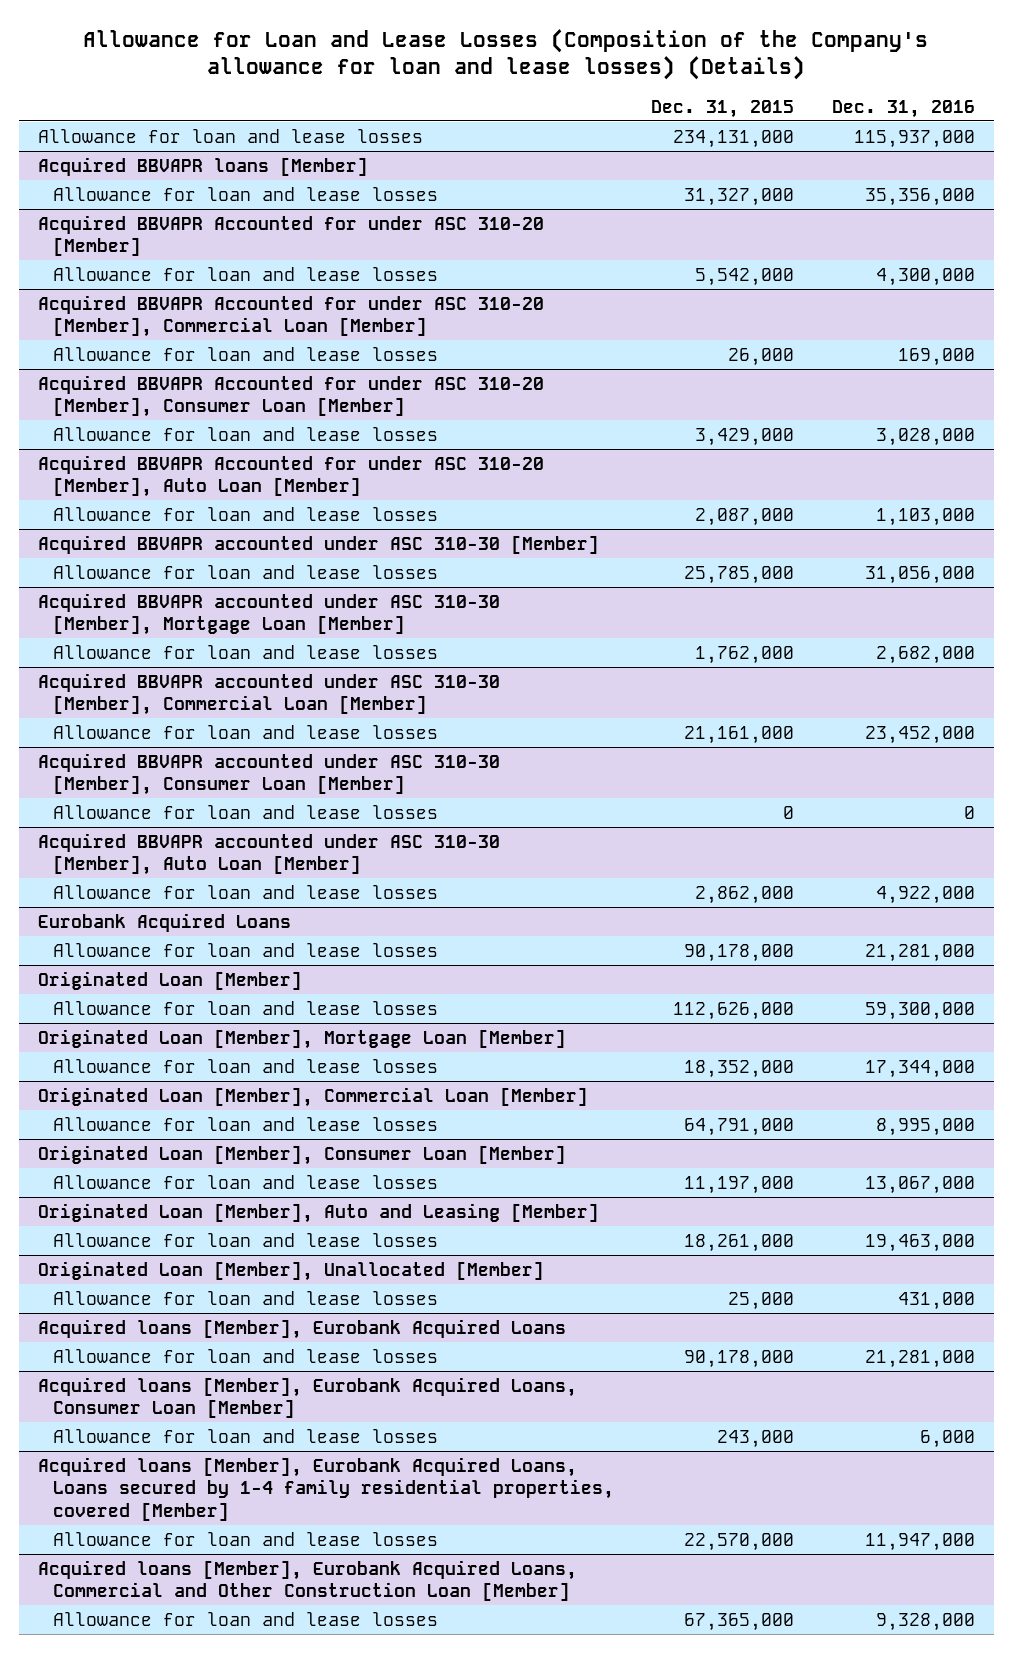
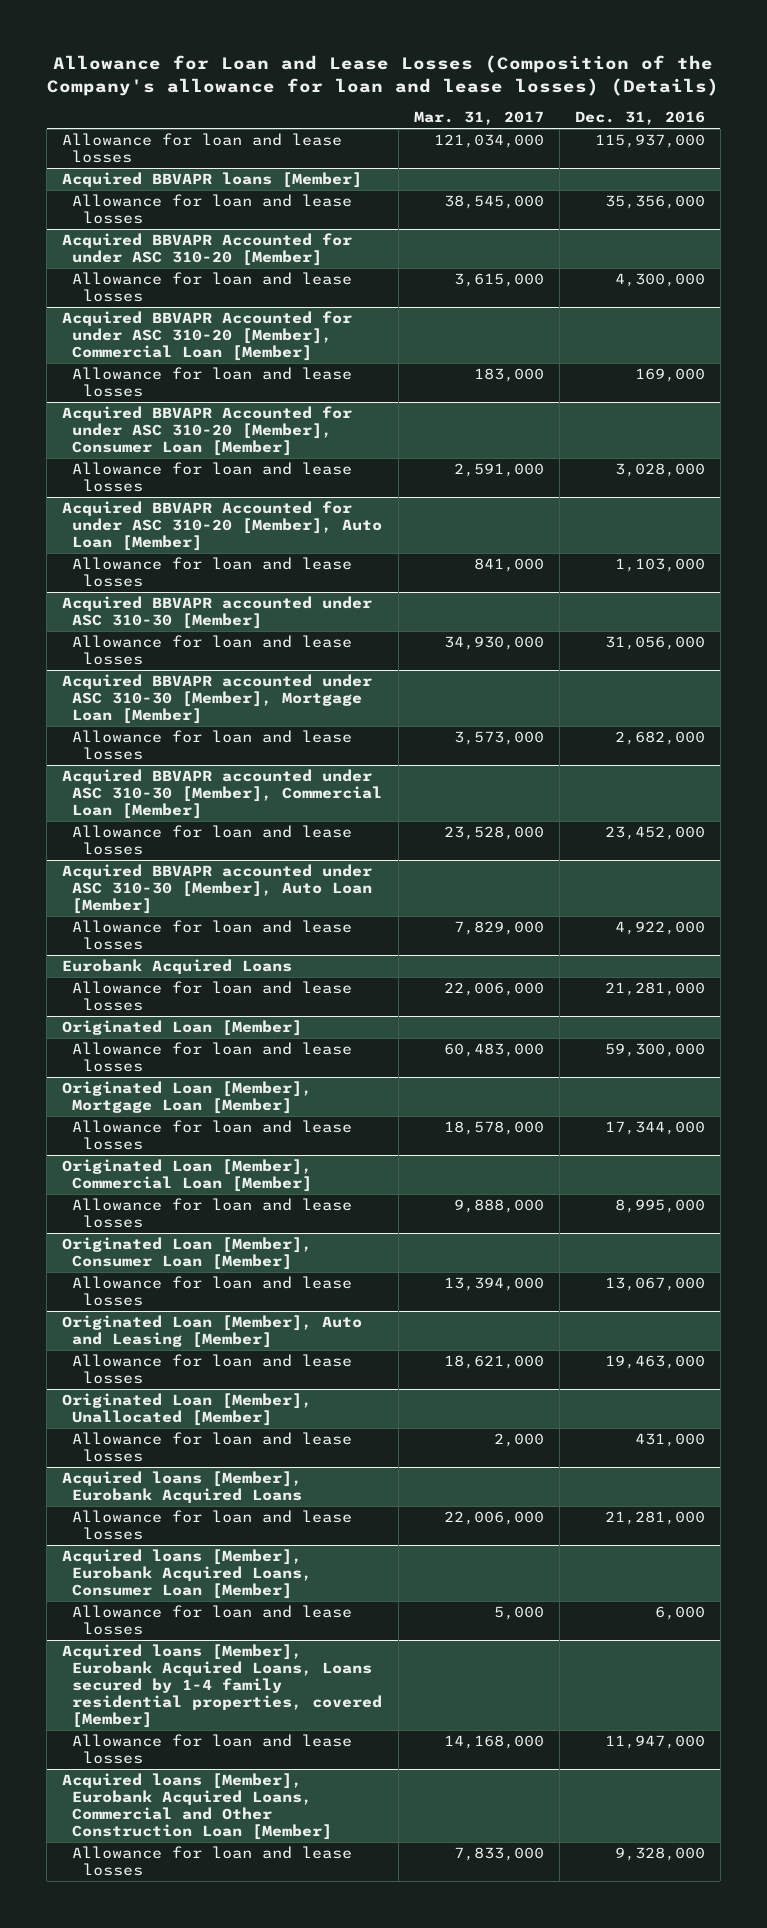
- | Dec. 31, 2015 | Dec. 31, 2016
+ | Mar. 31, 2017 | Dec. 31, 2016
- Acquired BBVAPR accounted under ASC 310-30 [Member], Consumer Loan [Member]
- Allowance for loan and lease losses | 0 | 0

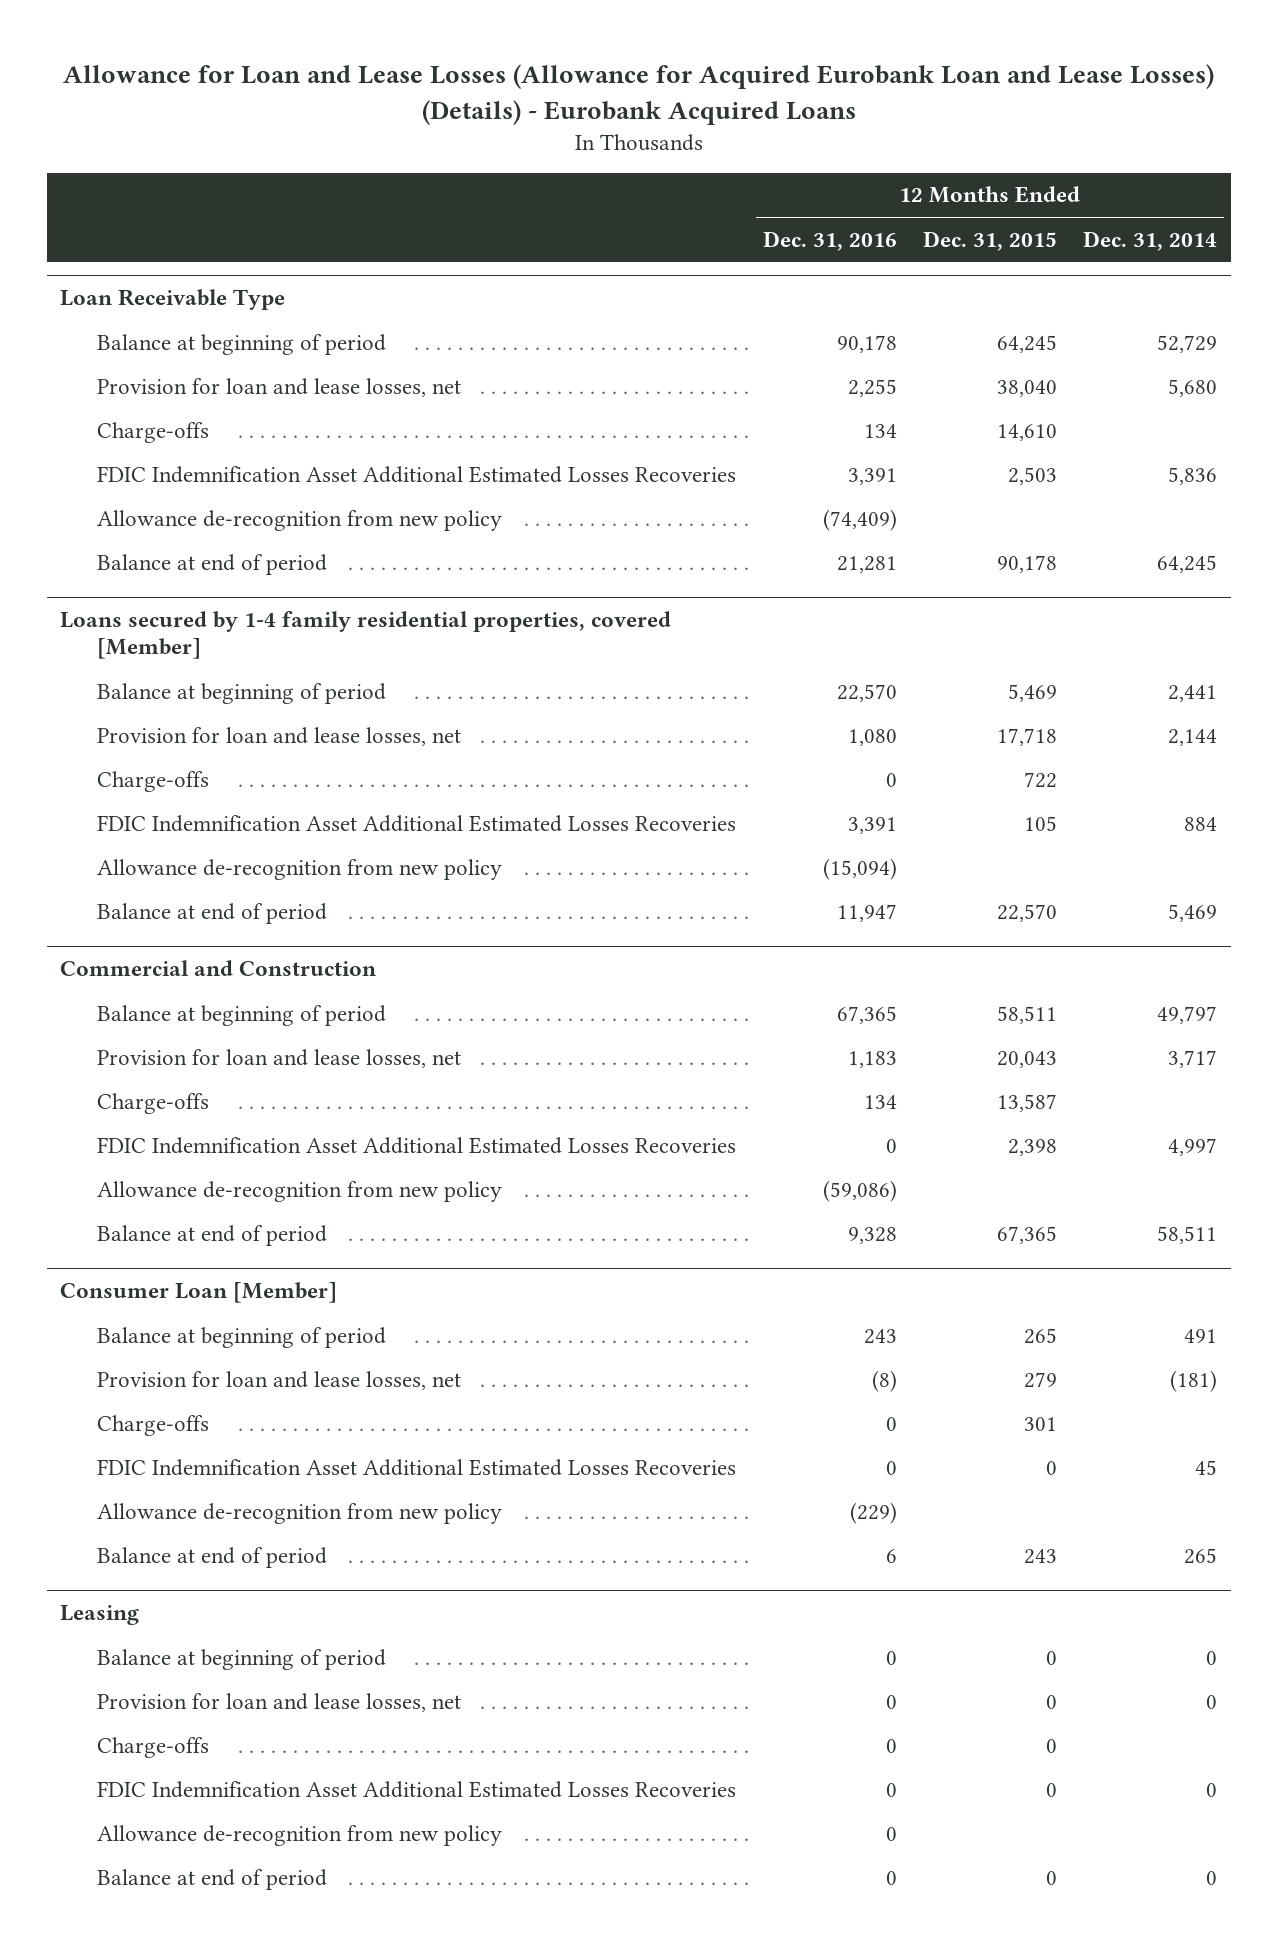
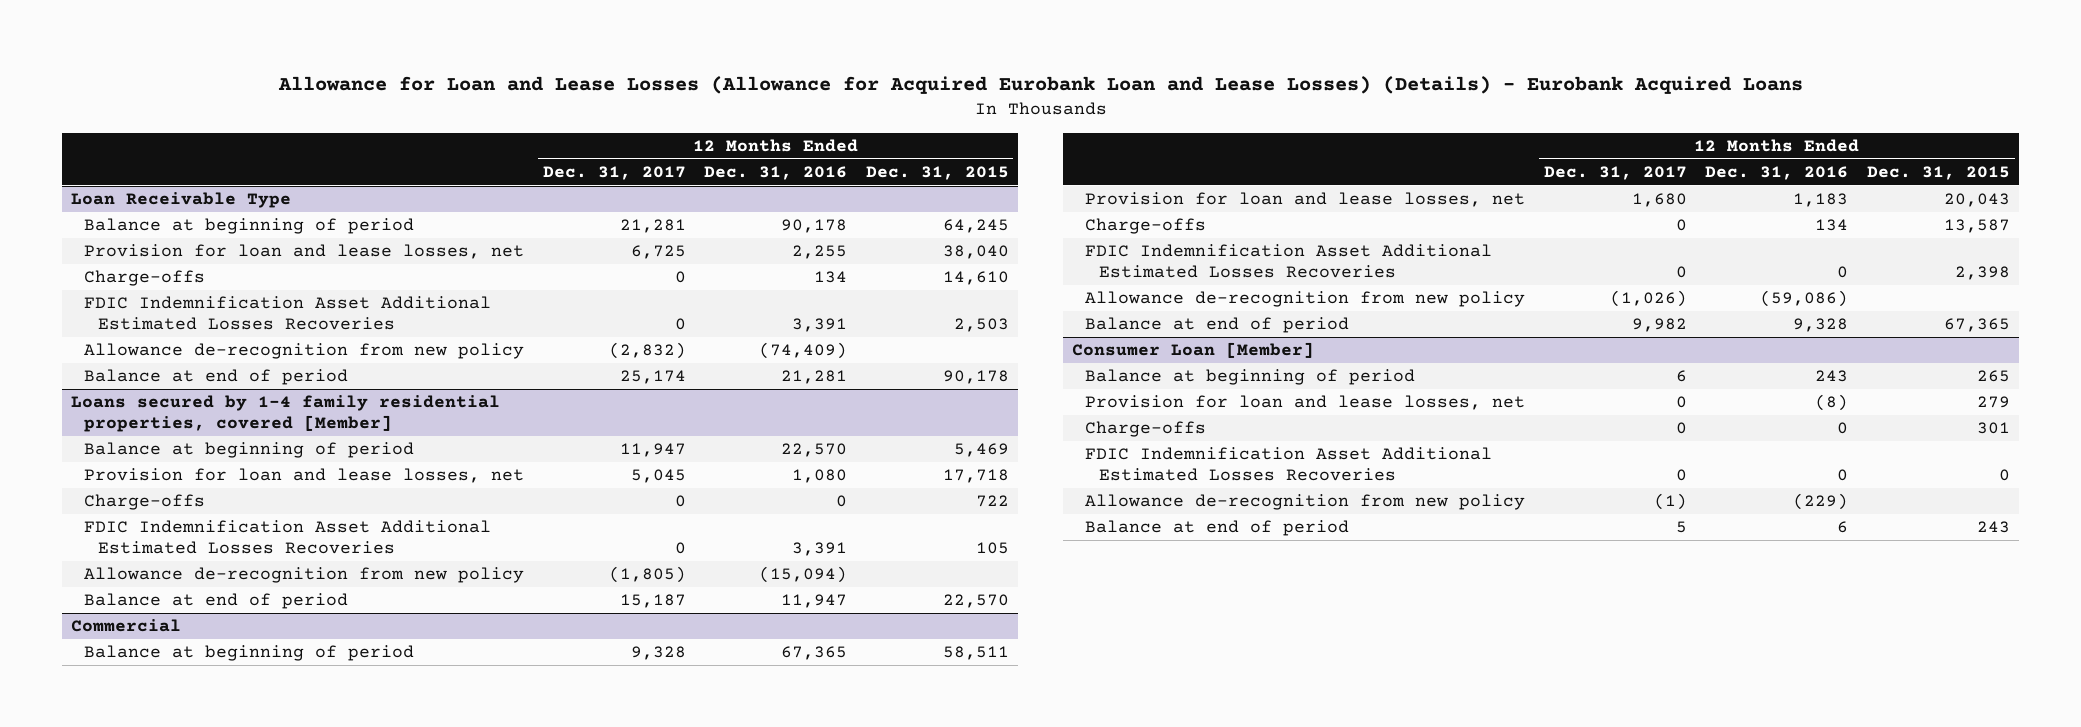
- | 12 Months Ended Dec. 31, 2016 | 12 Months Ended Dec. 31, 2015 | 12 Months Ended Dec. 31, 2014
+ | 12 Months Ended Dec. 31, 2017 | 12 Months Ended Dec. 31, 2016 | 12 Months Ended Dec. 31, 2015
- Commercial and Construction
+ Commercial
- Leasing
- Balance at beginning of period | 0 | 0 | 0
- Provision for loan and lease losses, net | 0 | 0 | 0
- Charge-offs | 0 | 0 |
- FDIC Indemnification Asset Additional Estimated Losses Recoveries | 0 | 0 | 0
- Allowance de-recognition from new policy | 0 | |
- Balance at end of period | 0 | 0 | 0

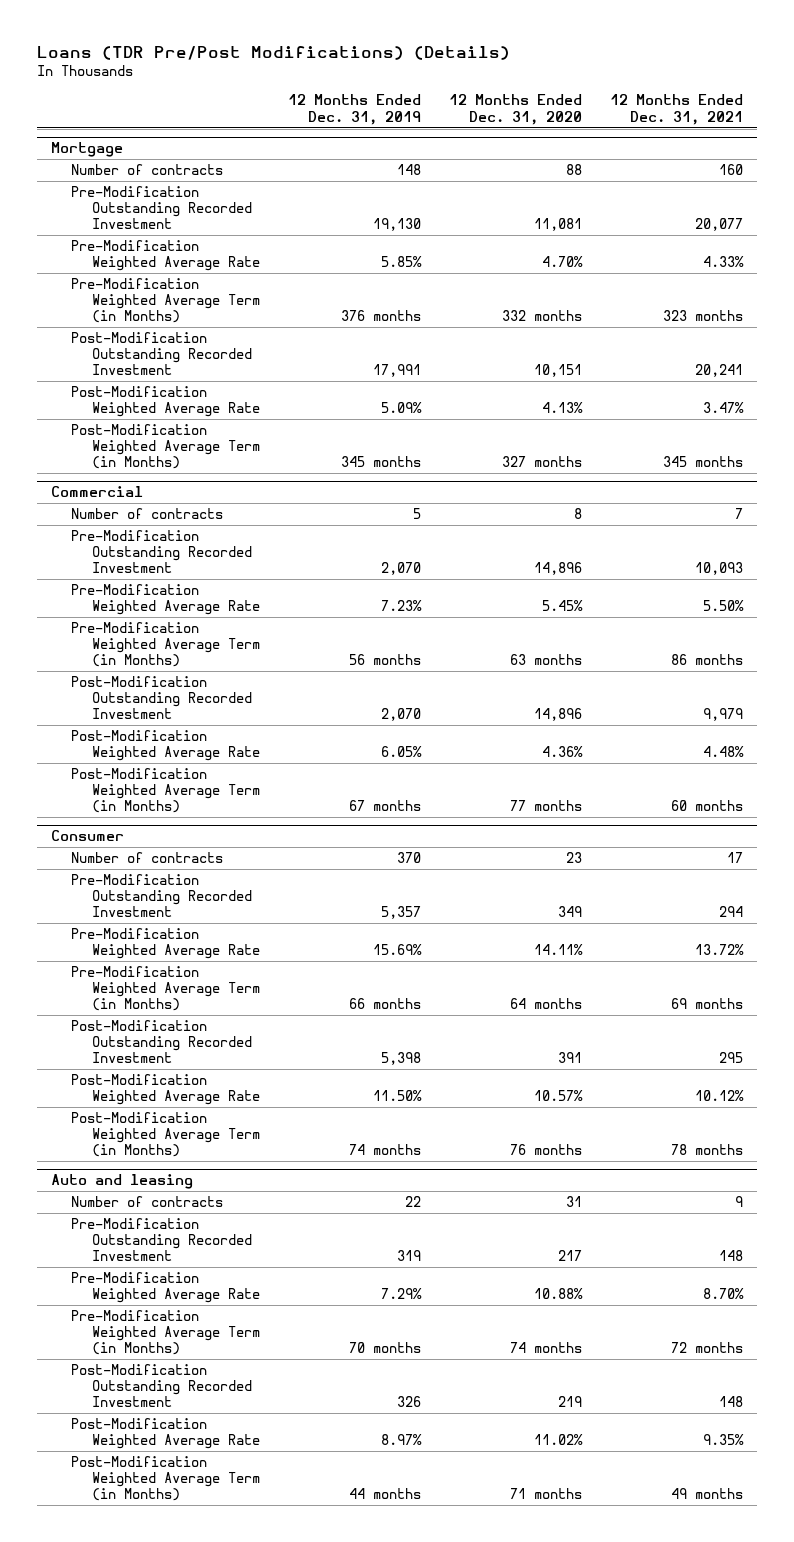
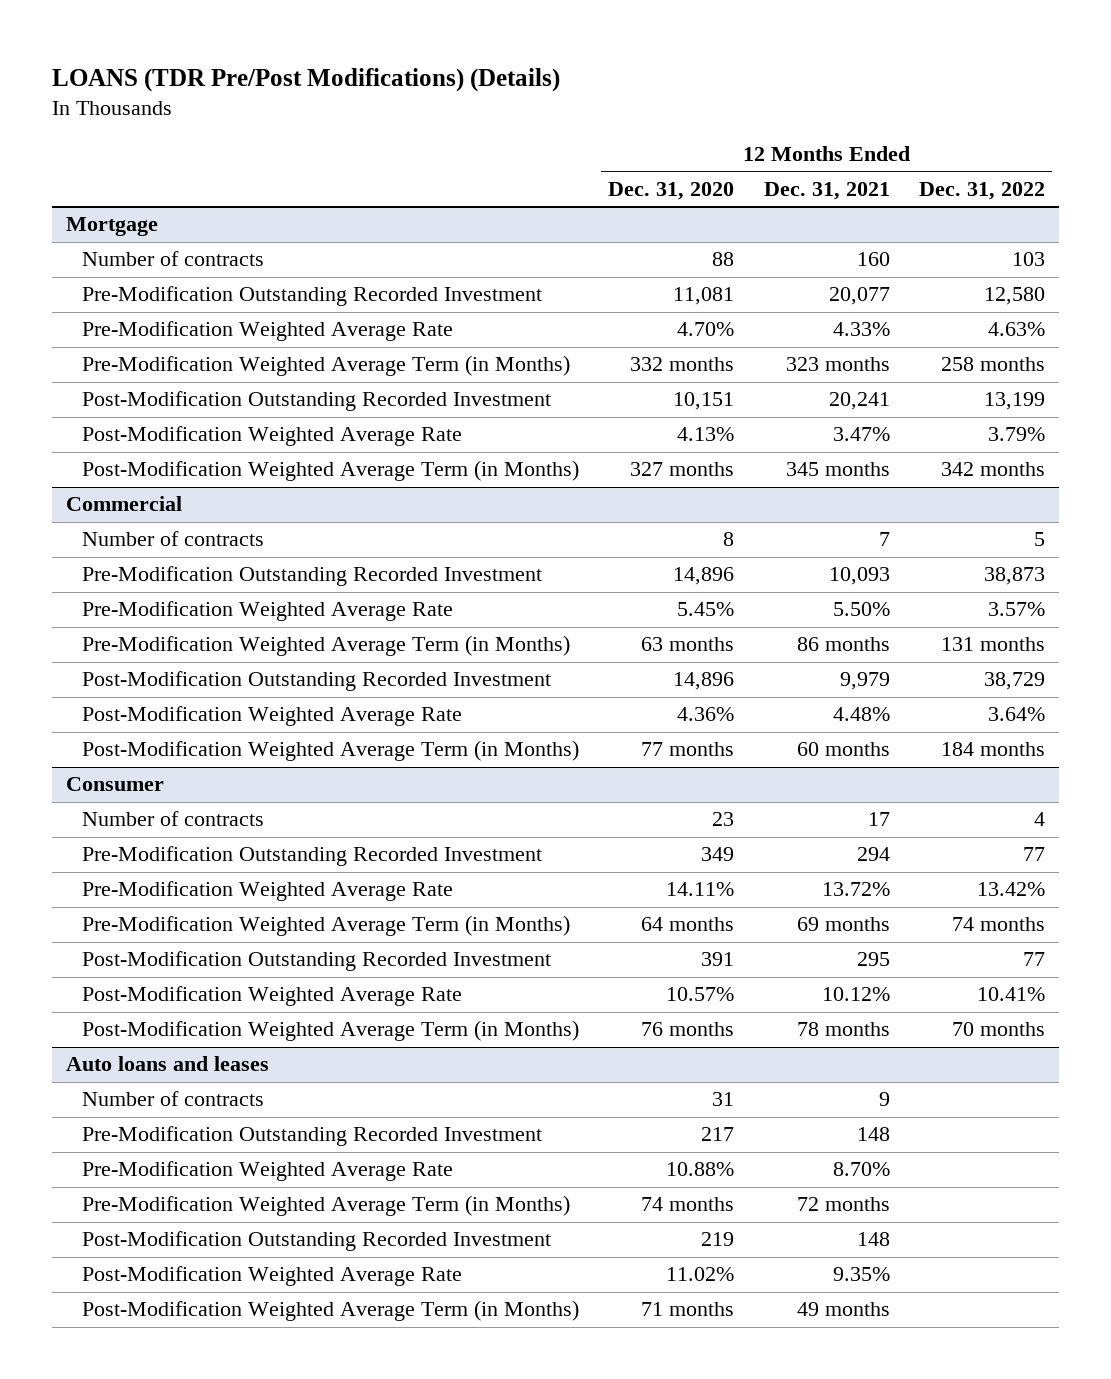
- Loans (TDR Pre/Post Modifications) (Details)
+ LOANS (TDR Pre/Post Modifications) (Details)
- | 12 Months Ended Dec. 31, 2019 | 12 Months Ended Dec. 31, 2020 | 12 Months Ended Dec. 31, 2021
+ | 12 Months Ended Dec. 31, 2020 | 12 Months Ended Dec. 31, 2021 | 12 Months Ended Dec. 31, 2022
- Auto and leasing
+ Auto loans and leases

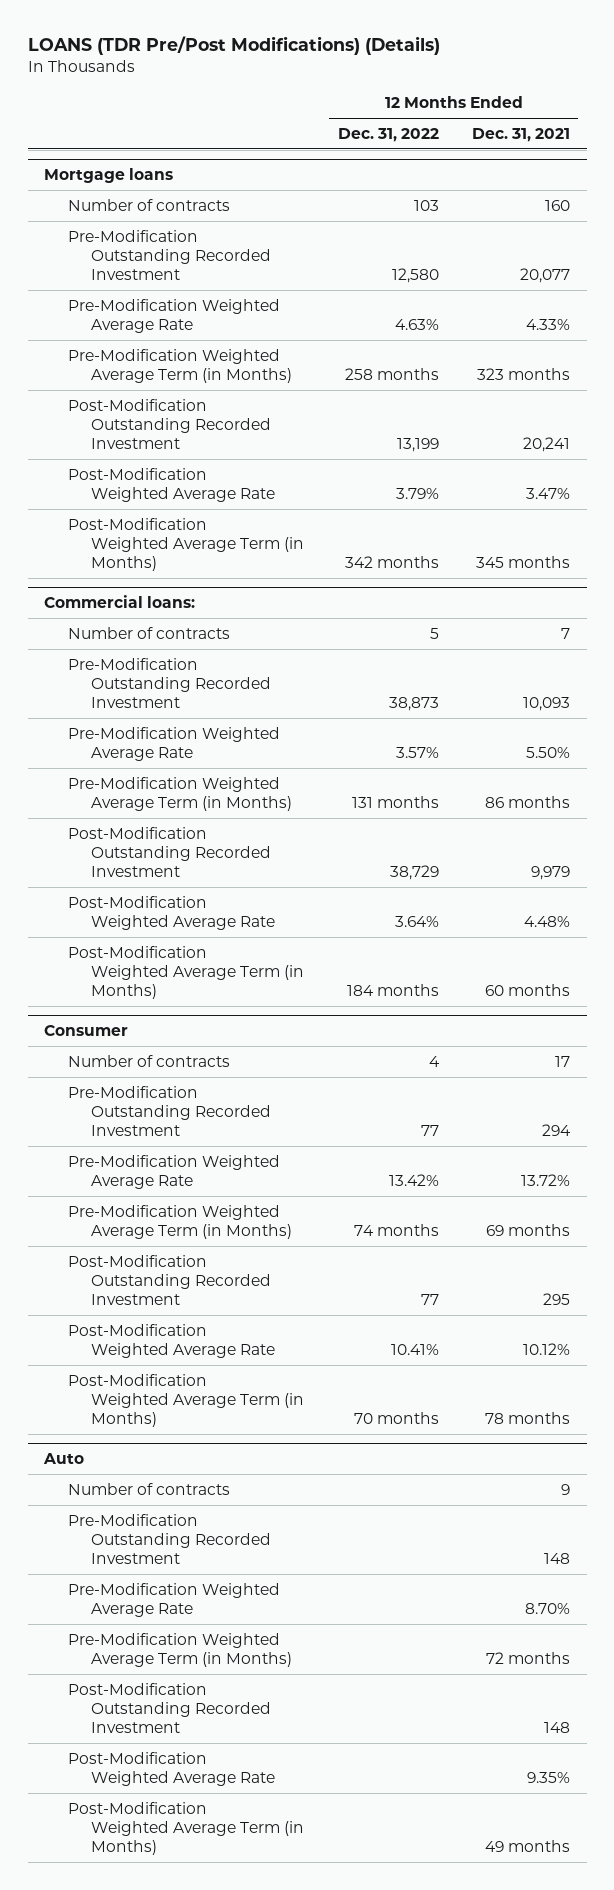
- | 12 Months Ended Dec. 31, 2020 | 12 Months Ended Dec. 31, 2021 | 12 Months Ended Dec. 31, 2022
+ | 12 Months Ended Dec. 31, 2022 | 12 Months Ended Dec. 31, 2021
- Mortgage
+ Mortgage loans
- Commercial
+ Commercial loans:
- Auto loans and leases
+ Auto

